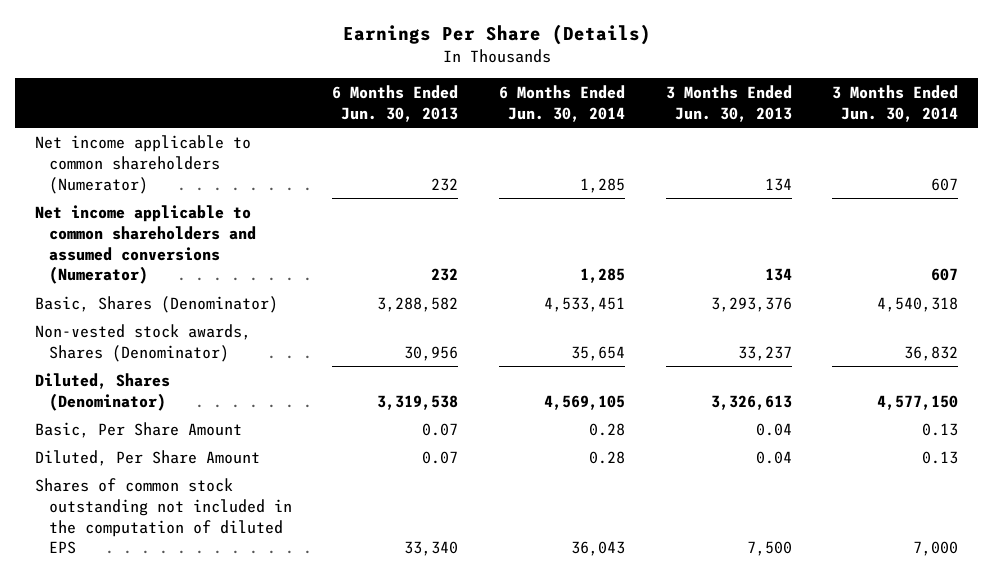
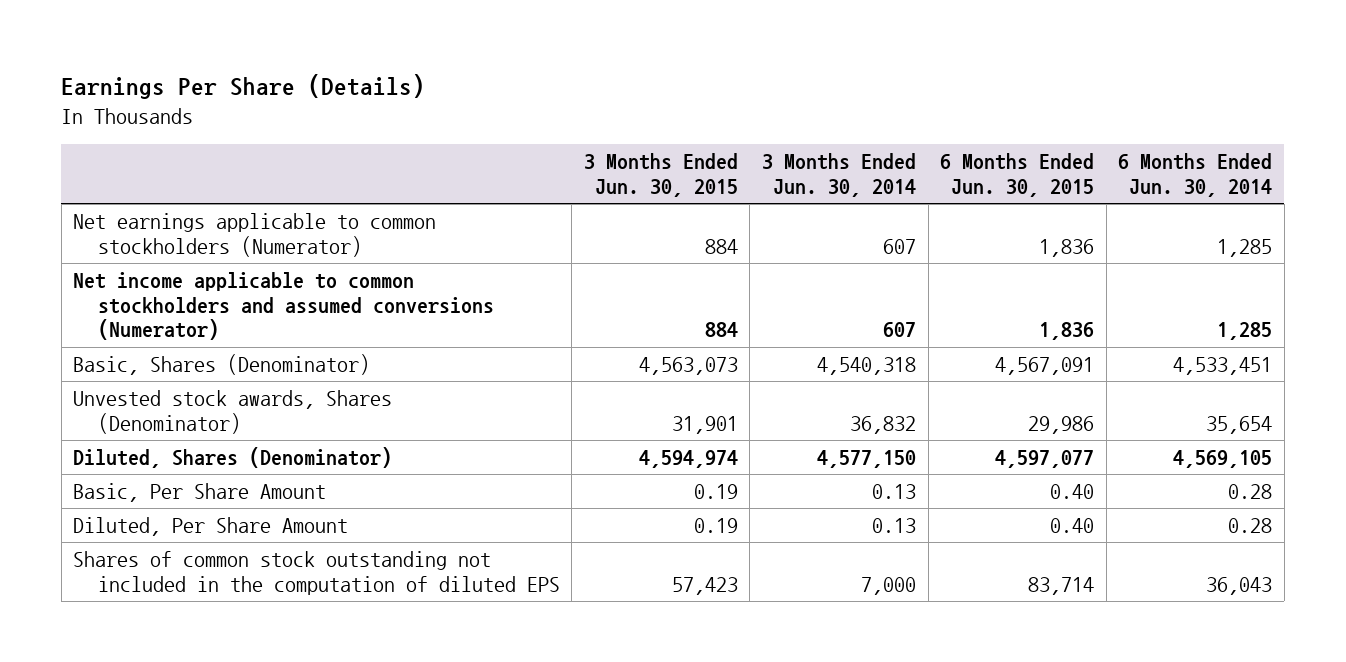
- | 6 Months Ended Jun. 30, 2013 | 6 Months Ended Jun. 30, 2014 | 3 Months Ended Jun. 30, 2013 | 3 Months Ended Jun. 30, 2014
+ | 3 Months Ended Jun. 30, 2015 | 3 Months Ended Jun. 30, 2014 | 6 Months Ended Jun. 30, 2015 | 6 Months Ended Jun. 30, 2014
- Net income applicable to common shareholders (Numerator) | 232 | 1,285 | 134 | 607
- Net income applicable to common shareholders and assumed conversions (Numerator) | 232 | 1,285 | 134 | 607
+ Net earnings applicable to common stockholders (Numerator) | 884 | 607 | 1,836 | 1,285
+ Net income applicable to common stockholders and assumed conversions (Numerator) | 884 | 607 | 1,836 | 1,285
- Non-vested stock awards, Shares (Denominator) | 30,956 | 35,654 | 33,237 | 36,832
+ Unvested stock awards, Shares (Denominator) | 31,901 | 36,832 | 29,986 | 35,654

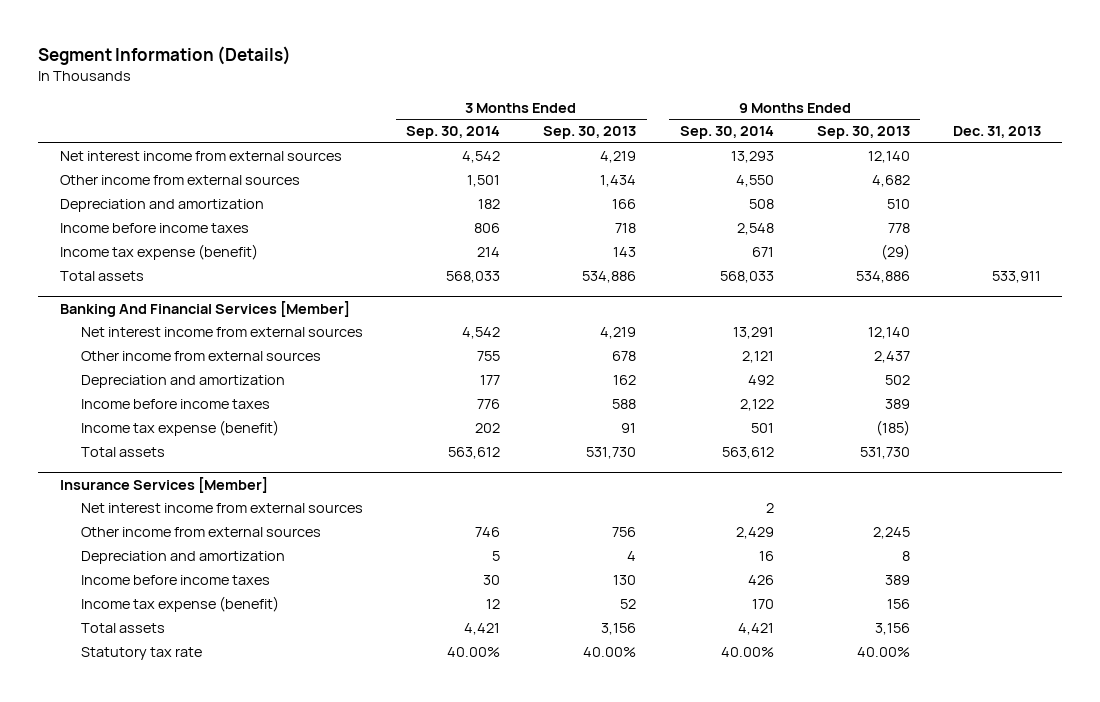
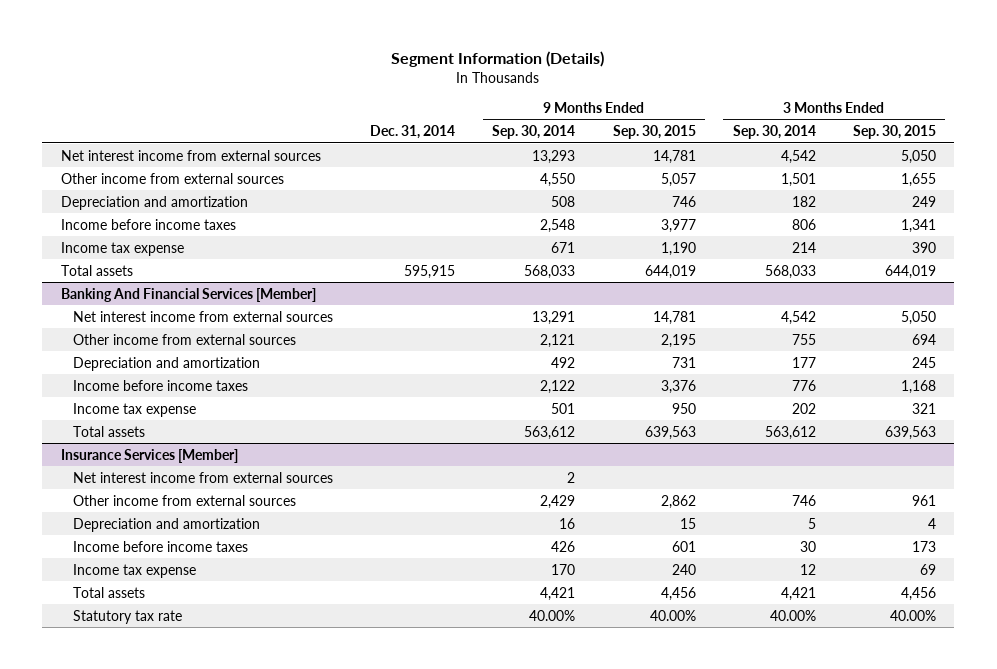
- | 3 Months Ended Sep. 30, 2014 | 3 Months Ended Sep. 30, 2013 | 9 Months Ended Sep. 30, 2014 | 9 Months Ended Sep. 30, 2013 | Dec. 31, 2013
+ | Dec. 31, 2014 | 9 Months Ended Sep. 30, 2014 | 9 Months Ended Sep. 30, 2015 | 3 Months Ended Sep. 30, 2014 | 3 Months Ended Sep. 30, 2015
- Income tax expense (benefit) | 214 | 143 | 671 | (29) |
+ Income tax expense | | 671 | 1,190 | 214 | 390
@ Banking And Financial Services [Member]
- Income tax expense (benefit) | 202 | 91 | 501 | (185) |
+ Income tax expense | | 501 | 950 | 202 | 321
@ Insurance Services [Member]
- Income tax expense (benefit) | 12 | 52 | 170 | 156 |
+ Income tax expense | | 170 | 240 | 12 | 69

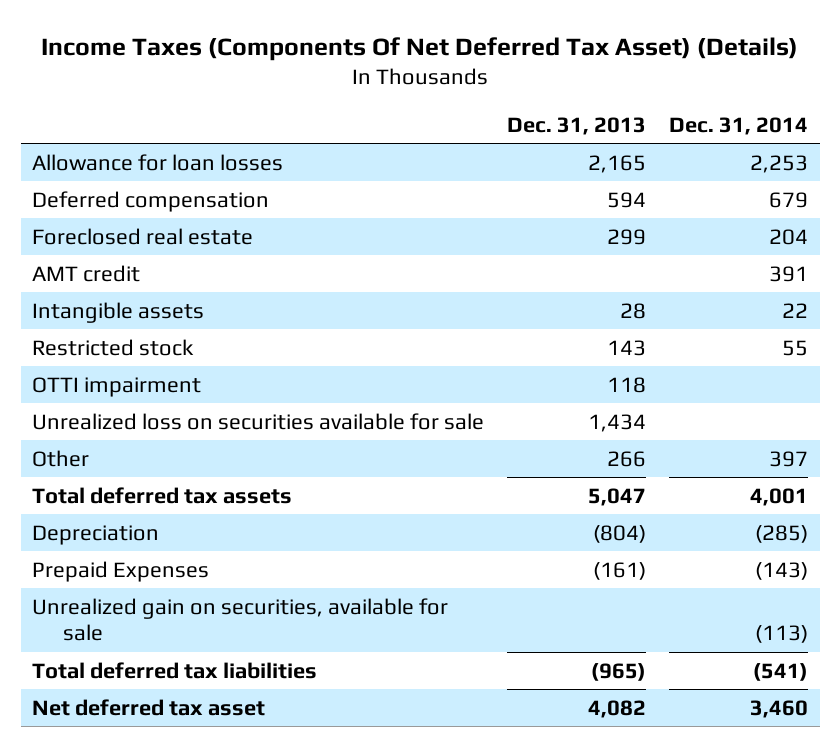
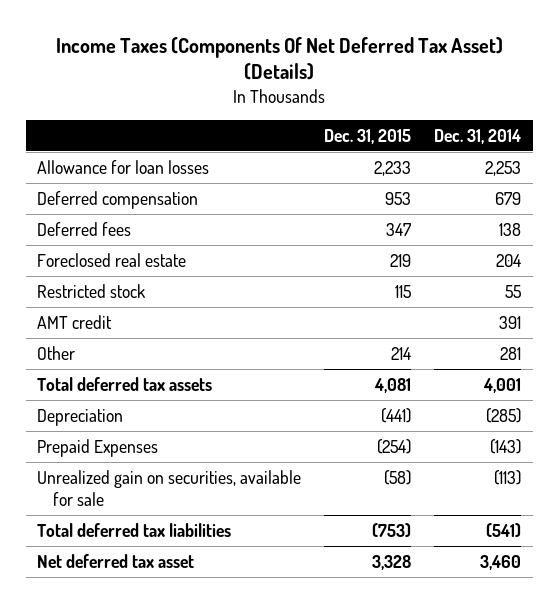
- | Dec. 31, 2013 | Dec. 31, 2014
+ | Dec. 31, 2015 | Dec. 31, 2014
+ Deferred fees | 347 | 138
- Intangible assets | 28 | 22
- OTTI impairment | 118 |
- Unrealized loss on securities available for sale | 1,434 |
- Other | 266 | 397
moved down: AMT credit | | 391
+ Other | 214 | 281

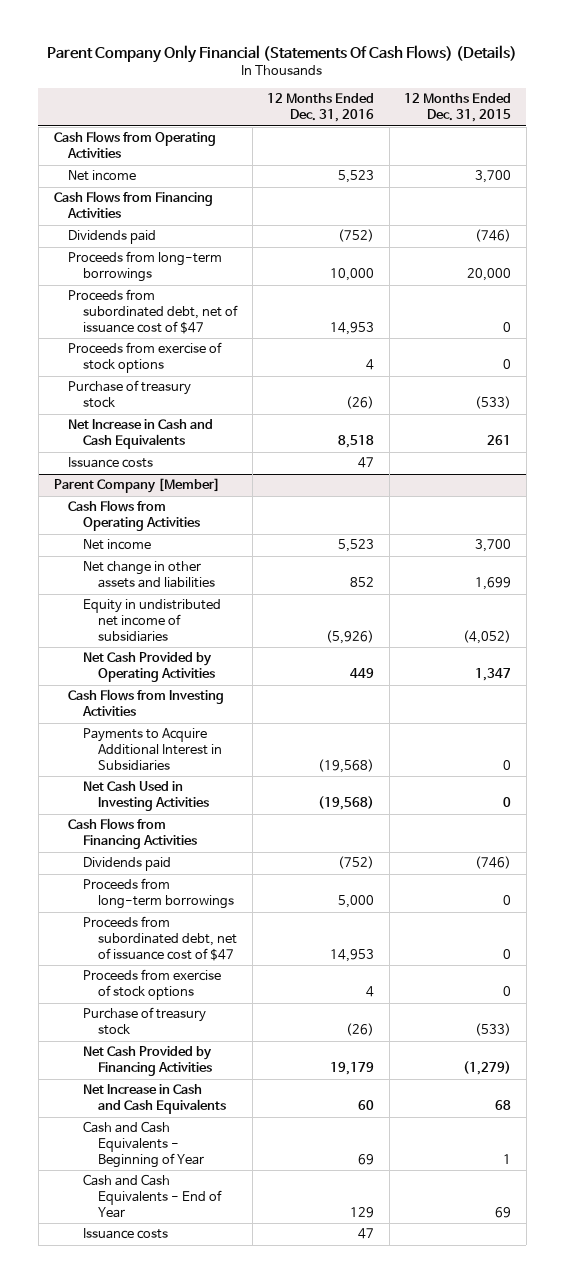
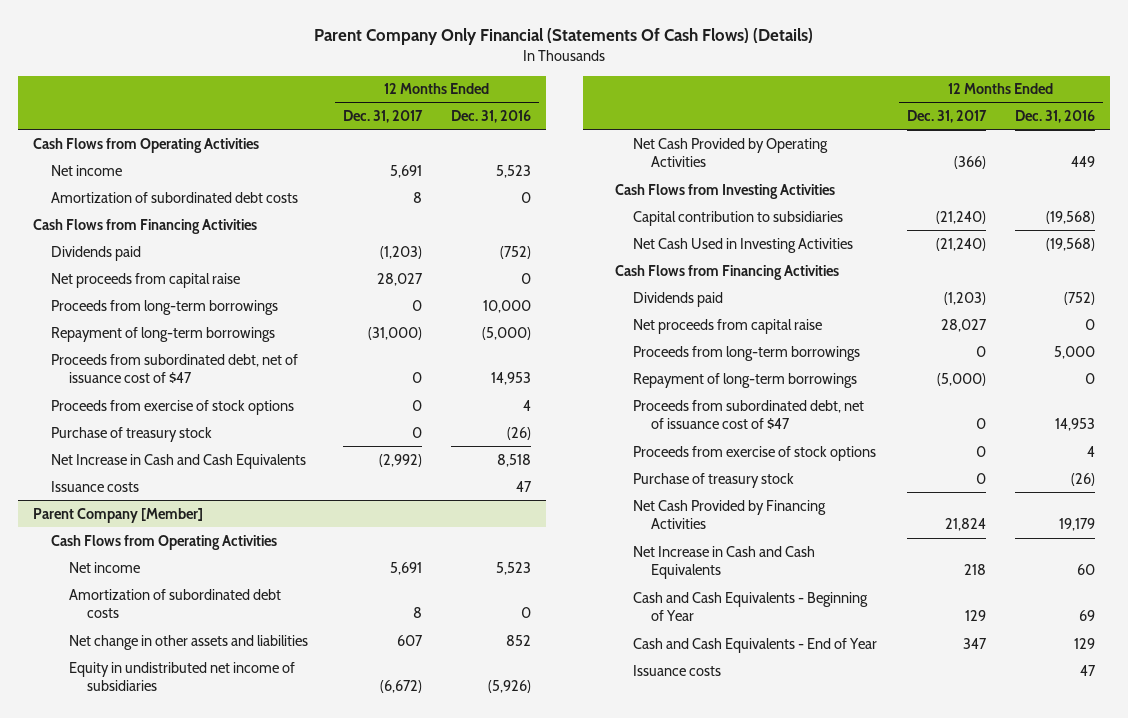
- | 12 Months Ended Dec. 31, 2016 | 12 Months Ended Dec. 31, 2015
+ | 12 Months Ended Dec. 31, 2017 | 12 Months Ended Dec. 31, 2016
+ Amortization of subordinated debt costs | 8 | 0
+ Net proceeds from capital raise | 28,027 | 0
+ Repayment of long-term borrowings | (31,000) | (5,000)
@ Parent Company [Member]
+ Amortization of subordinated debt costs | 8 | 0
- Payments to Acquire Additional Interest in Subsidiaries | (19,568) | 0
+ Capital contribution to subsidiaries | (21,240) | (19,568)
+ Net proceeds from capital raise | 28,027 | 0
+ Repayment of long-term borrowings | (5,000) | 0

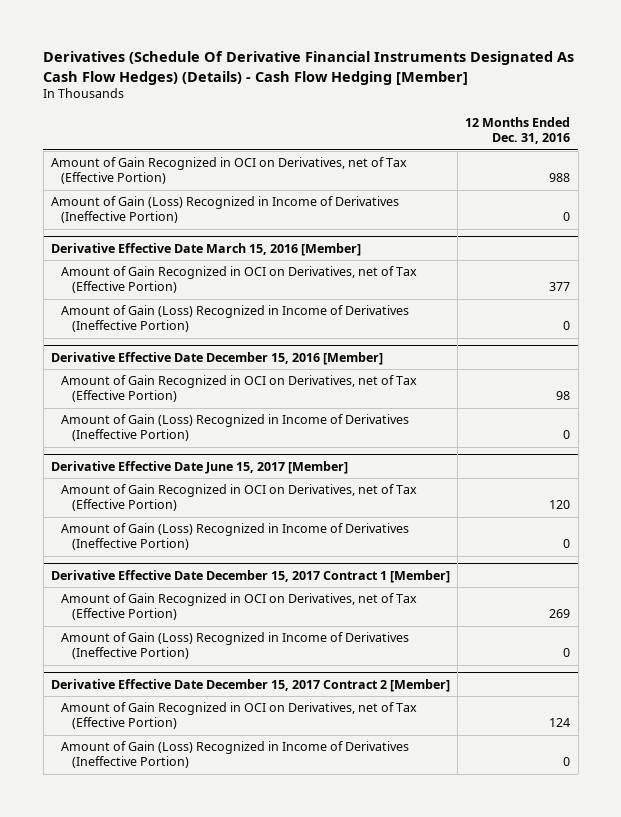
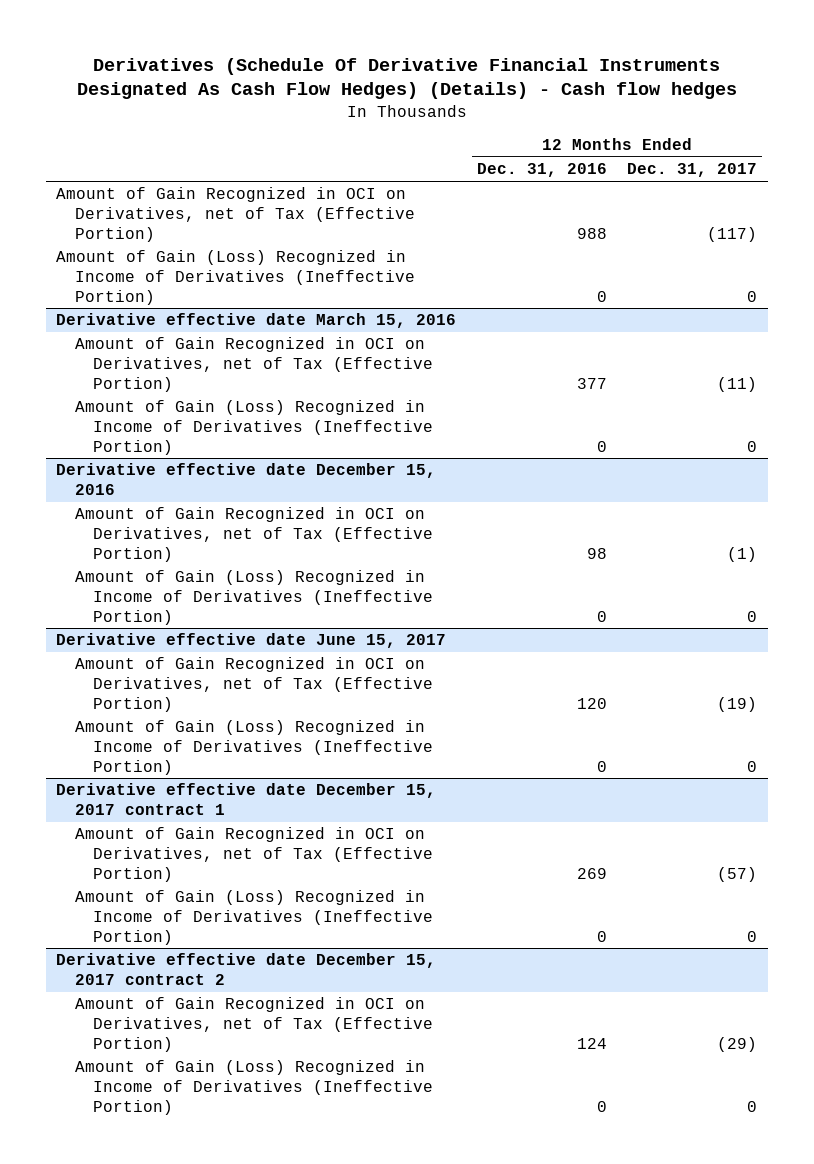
- Derivatives (Schedule Of Derivative Financial Instruments Designated As Cash Flow Hedges) (Details) - Cash Flow Hedging [Member]
+ Derivatives (Schedule Of Derivative Financial Instruments Designated As Cash Flow Hedges) (Details) - Cash flow hedges
- | 12 Months Ended Dec. 31, 2016
+ | 12 Months Ended Dec. 31, 2016 | 12 Months Ended Dec. 31, 2017
- Derivative Effective Date March 15, 2016 [Member]
+ Derivative effective date March 15, 2016
- Derivative Effective Date December 15, 2016 [Member]
+ Derivative effective date December 15, 2016
- Derivative Effective Date June 15, 2017 [Member]
+ Derivative effective date June 15, 2017
- Derivative Effective Date December 15, 2017 Contract 1 [Member]
+ Derivative effective date December 15, 2017 contract 1
- Derivative Effective Date December 15, 2017 Contract 2 [Member]
+ Derivative effective date December 15, 2017 contract 2

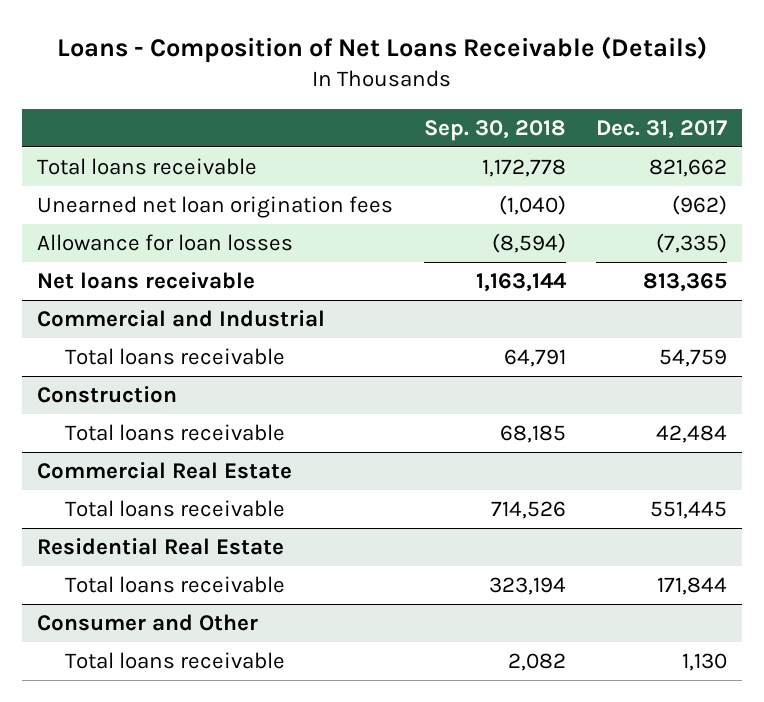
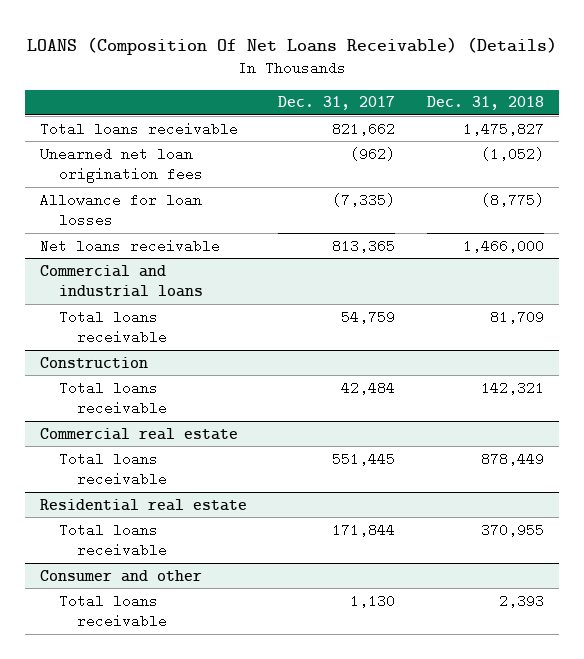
- Loans - Composition of Net Loans Receivable (Details)
+ LOANS (Composition Of Net Loans Receivable) (Details)
- | Sep. 30, 2018 | Dec. 31, 2017
+ | Dec. 31, 2017 | Dec. 31, 2018
- Commercial and Industrial
+ Commercial and industrial loans
- Commercial Real Estate
+ Commercial real estate
- Residential Real Estate
+ Residential real estate
- Consumer and Other
+ Consumer and other

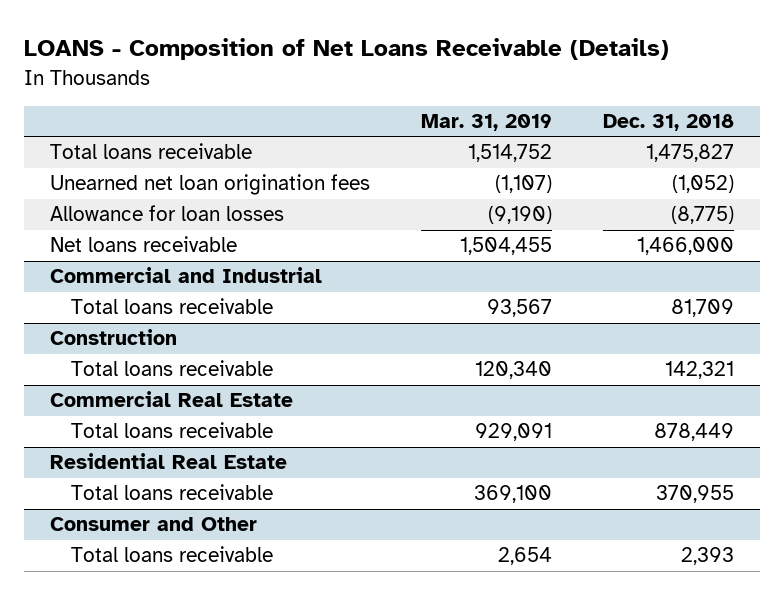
- LOANS (Composition Of Net Loans Receivable) (Details)
+ LOANS - Composition of Net Loans Receivable (Details)
- | Dec. 31, 2017 | Dec. 31, 2018
+ | Mar. 31, 2019 | Dec. 31, 2018
- Commercial and industrial loans
+ Commercial and Industrial
- Commercial real estate
+ Commercial Real Estate
- Residential real estate
+ Residential Real Estate
- Consumer and other
+ Consumer and Other

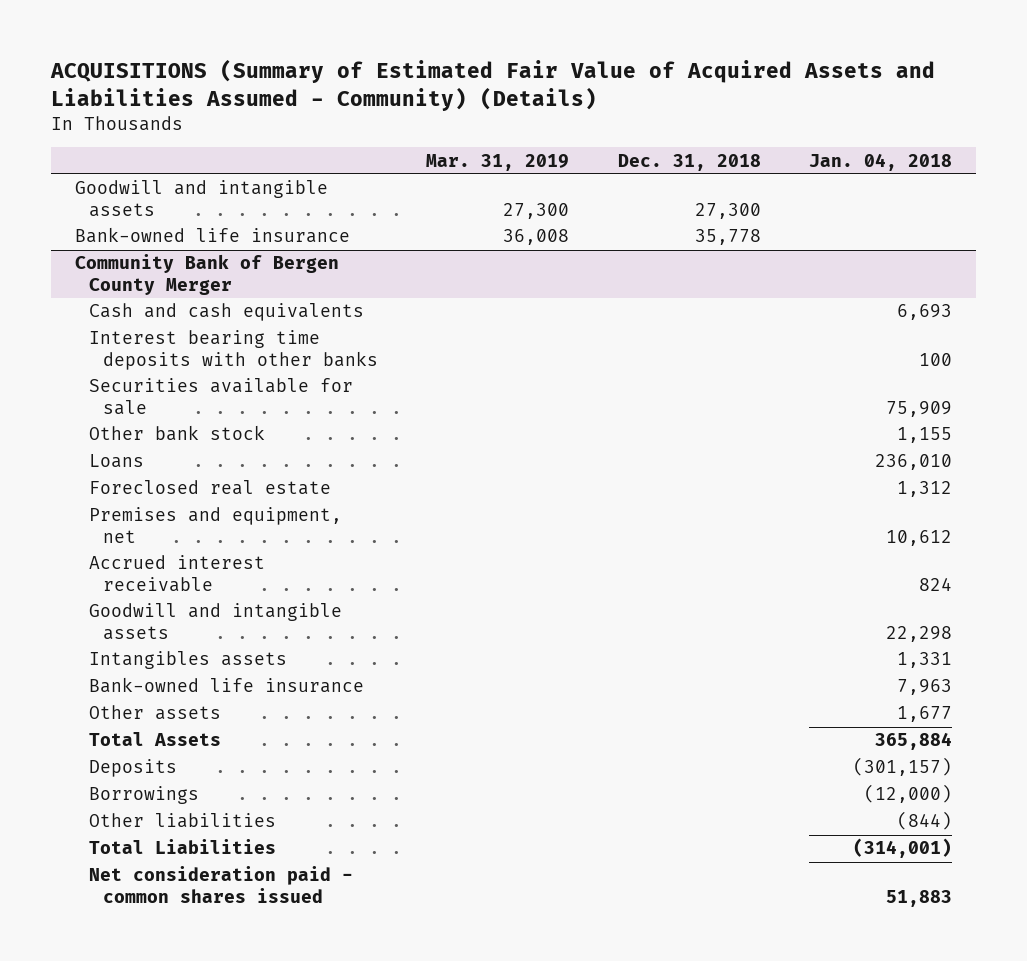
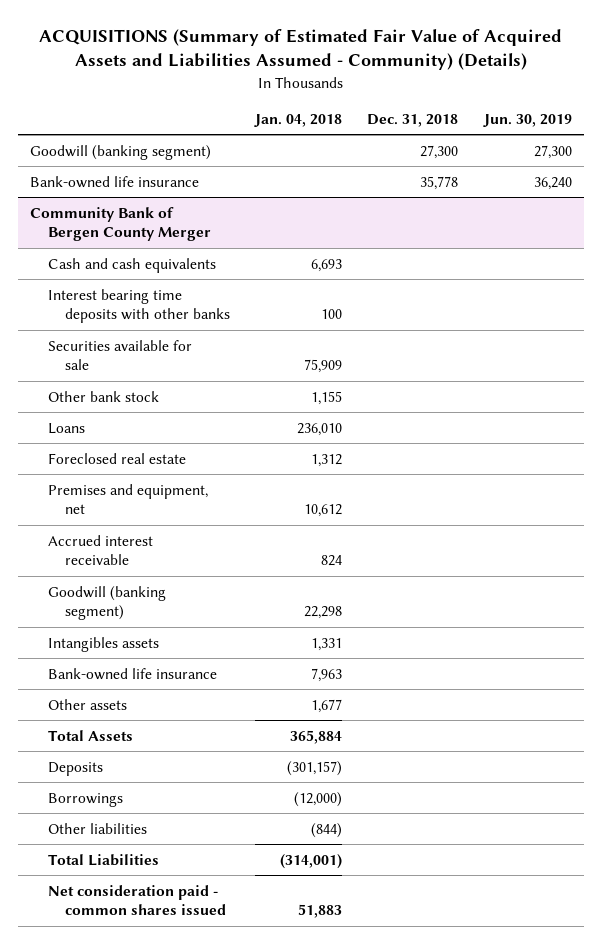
- | Mar. 31, 2019 | Dec. 31, 2018 | Jan. 04, 2018
+ | Jan. 04, 2018 | Dec. 31, 2018 | Jun. 30, 2019
- Goodwill and intangible assets | 27,300 | 27,300 |
+ Goodwill (banking segment) | | 27,300 | 27,300
@ Community Bank of Bergen County Merger
- Goodwill and intangible assets | | | 22,298
+ Goodwill (banking segment) | 22,298 | |

